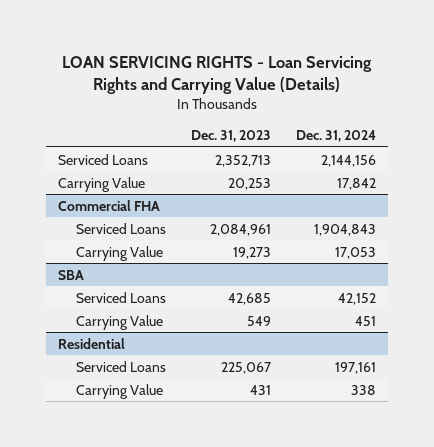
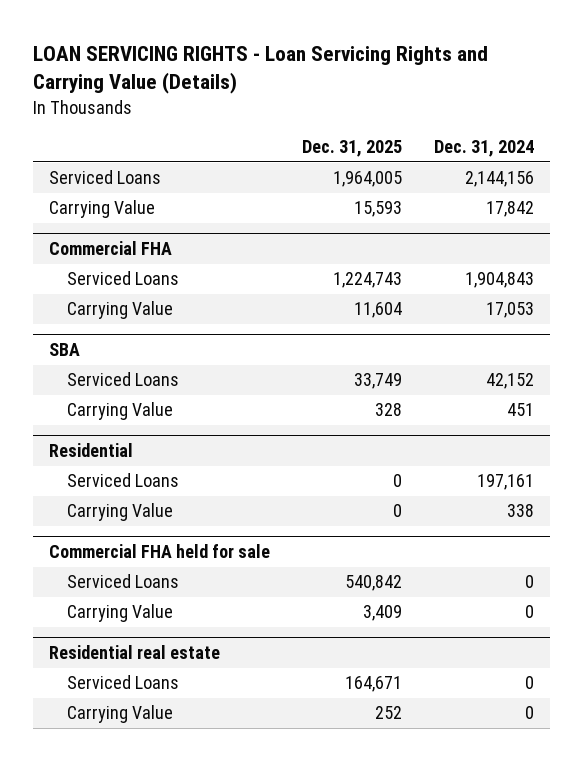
- | Dec. 31, 2023 | Dec. 31, 2024
+ | Dec. 31, 2025 | Dec. 31, 2024
+ Commercial FHA held for sale
+ Serviced Loans | 540,842 | 0
+ Carrying Value | 3,409 | 0
+ Residential real estate
+ Serviced Loans | 164,671 | 0
+ Carrying Value | 252 | 0

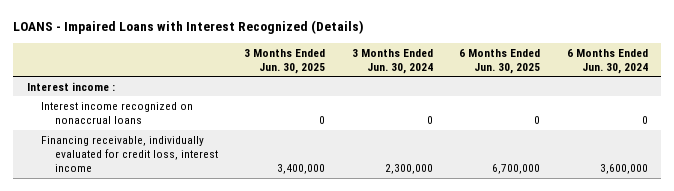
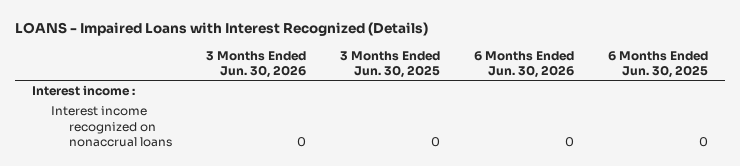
- | 3 Months Ended Jun. 30, 2025 | 3 Months Ended Jun. 30, 2024 | 6 Months Ended Jun. 30, 2025 | 6 Months Ended Jun. 30, 2024
+ | 3 Months Ended Jun. 30, 2026 | 3 Months Ended Jun. 30, 2025 | 6 Months Ended Jun. 30, 2026 | 6 Months Ended Jun. 30, 2025
- Financing receivable, individually evaluated for credit loss, interest income | 3,400,000 | 2,300,000 | 6,700,000 | 3,600,000

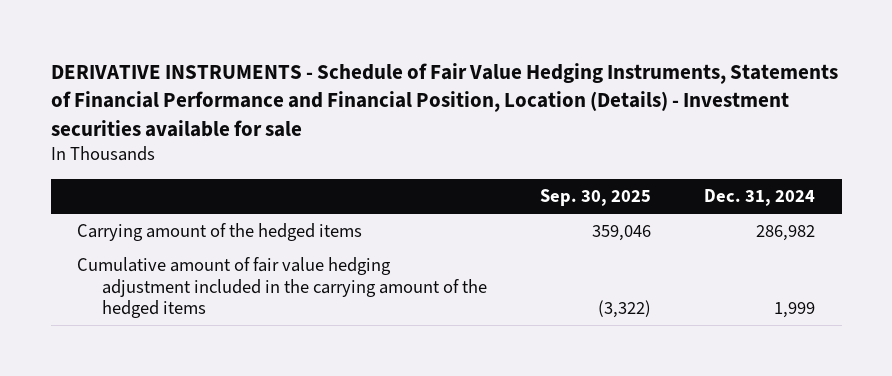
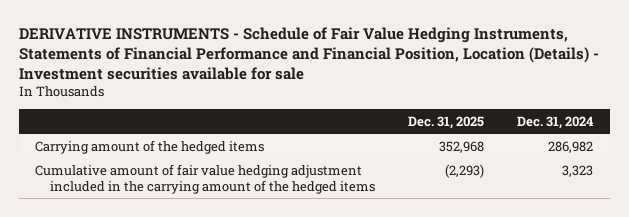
- | Sep. 30, 2025 | Dec. 31, 2024
+ | Dec. 31, 2025 | Dec. 31, 2024
- Cumulative amount of fair value hedging adjustment included in the carrying amount of the hedged items | (3,322) | 1,999
+ Cumulative amount of fair value hedging adjustment included in the carrying amount of the hedged items | (2,293) | 3,323

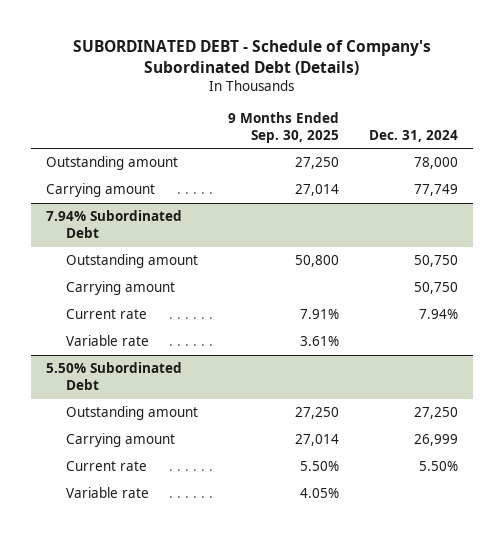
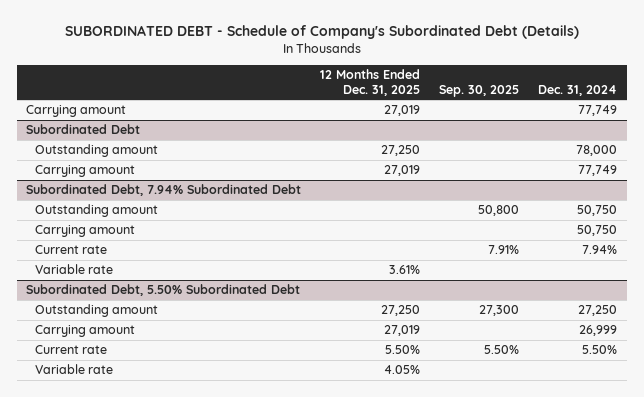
- | 9 Months Ended Sep. 30, 2025 | Dec. 31, 2024
+ | 12 Months Ended Dec. 31, 2025 | Sep. 30, 2025 | Dec. 31, 2024
+ Carrying amount | 27,019 | | 77,749
+ Subordinated Debt
- 7.94% Subordinated Debt
+ Subordinated Debt, 7.94% Subordinated Debt
- 5.50% Subordinated Debt
+ Subordinated Debt, 5.50% Subordinated Debt

